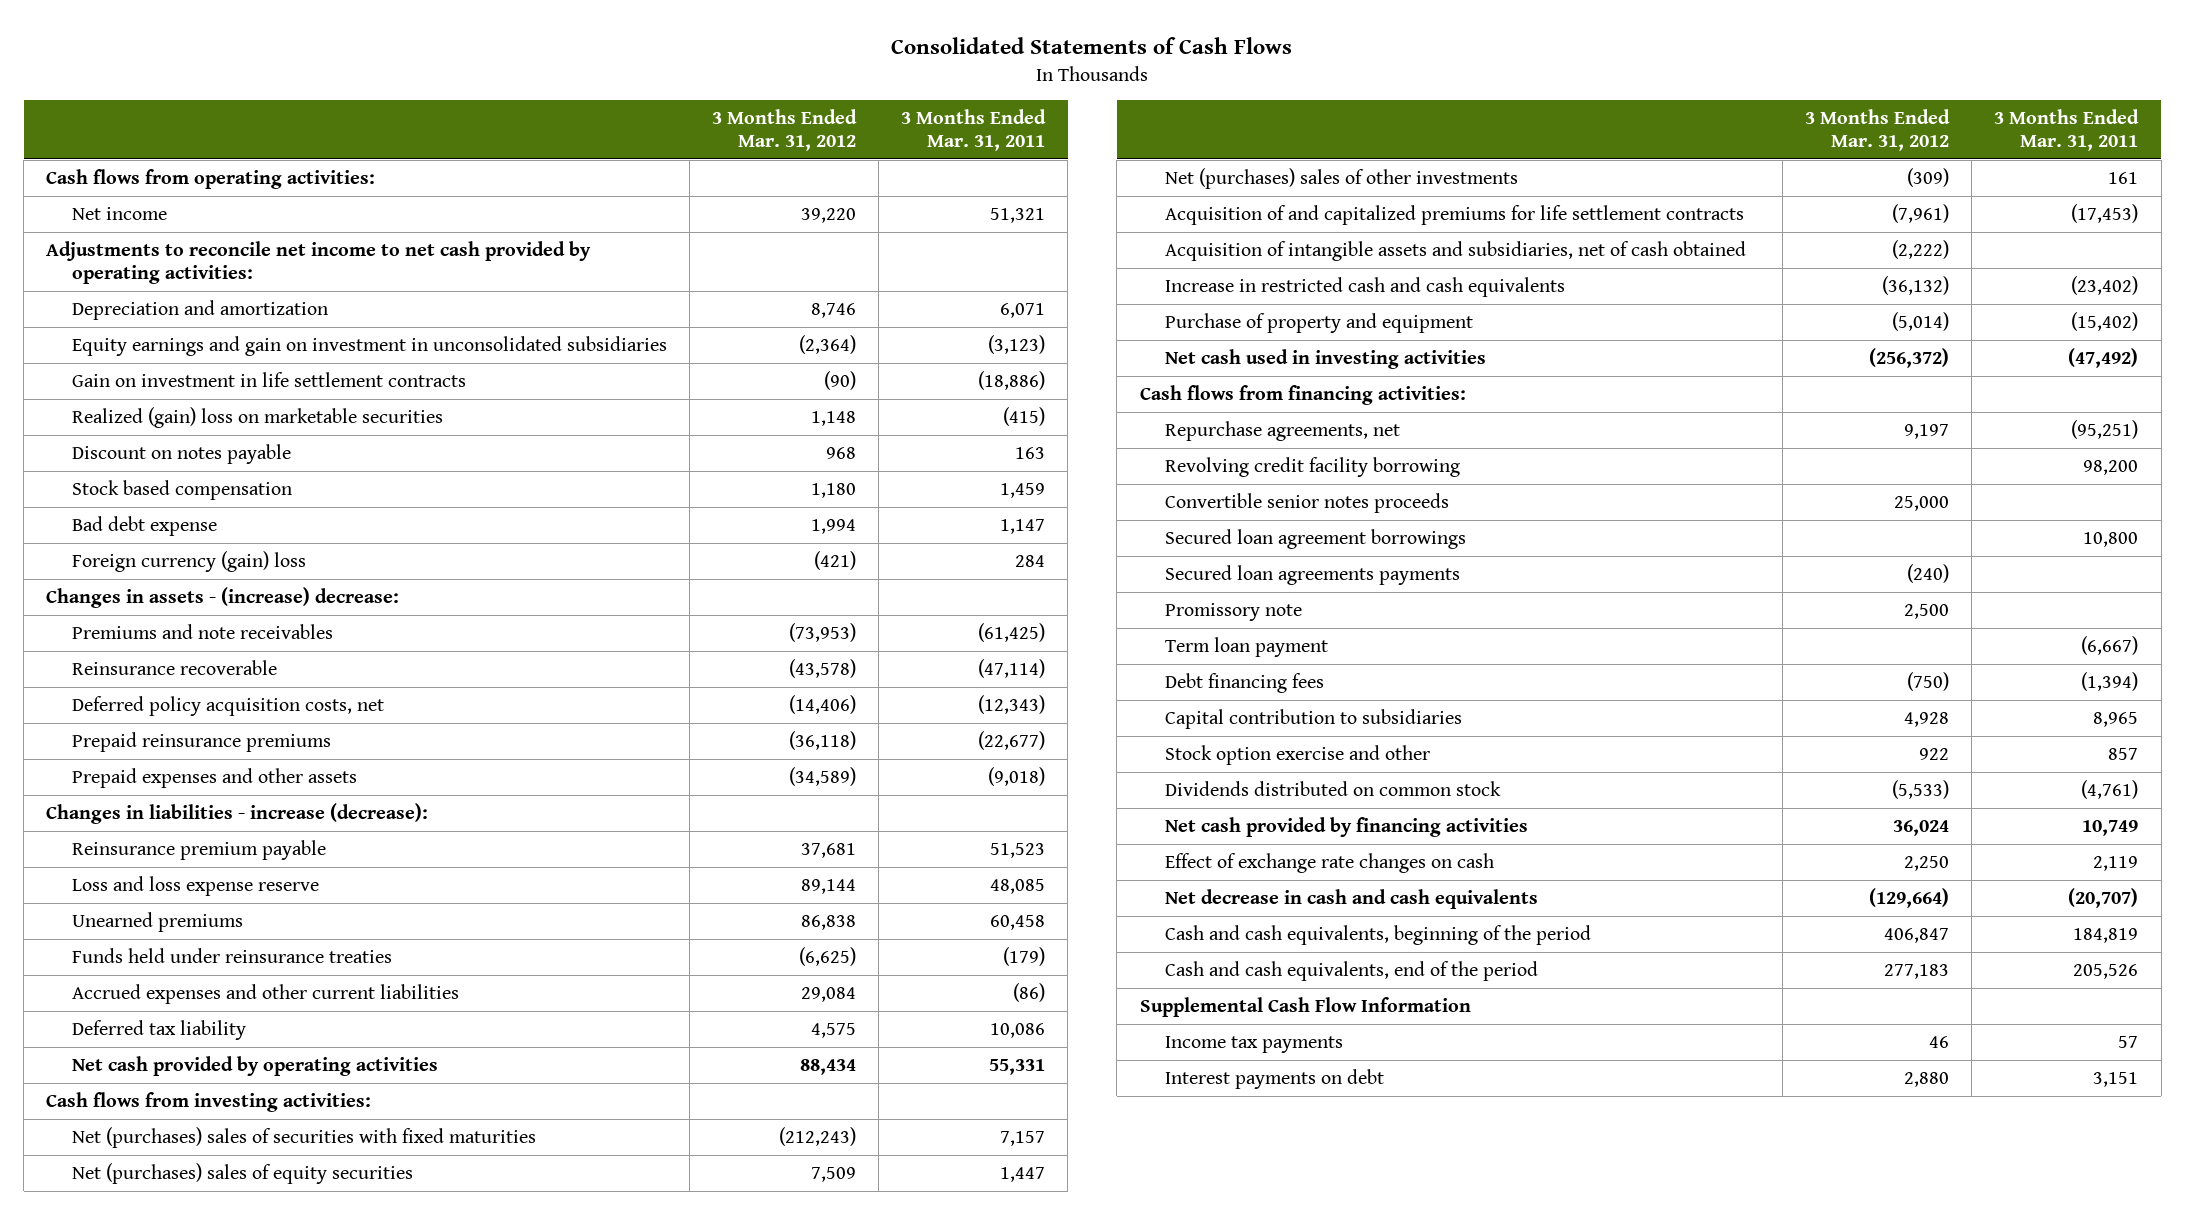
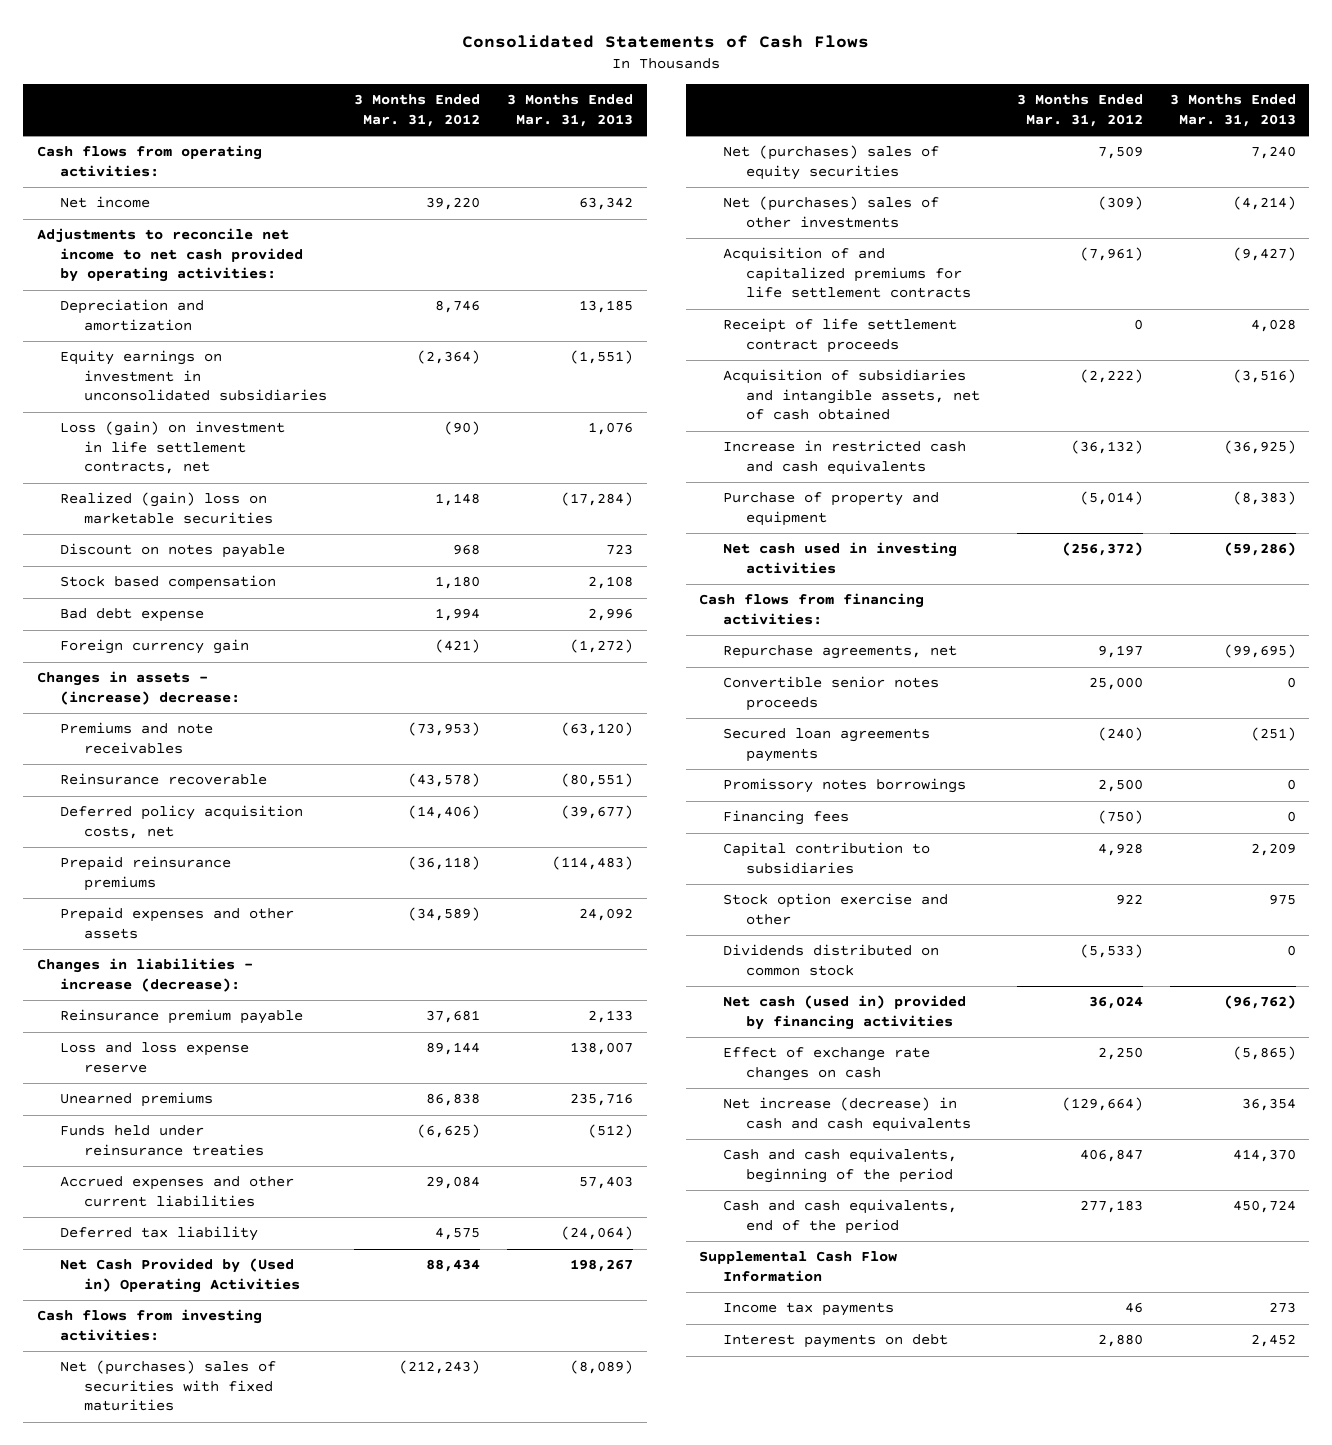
- | 3 Months Ended Mar. 31, 2012 | 3 Months Ended Mar. 31, 2011
+ | 3 Months Ended Mar. 31, 2012 | 3 Months Ended Mar. 31, 2013
- Equity earnings and gain on investment in unconsolidated subsidiaries | (2,364) | (3,123)
- Gain on investment in life settlement contracts | (90) | (18,886)
+ Equity earnings on investment in unconsolidated subsidiaries | (2,364) | (1,551)
+ Loss (gain) on investment in life settlement contracts, net | (90) | 1,076
- Foreign currency (gain) loss | (421) | 284
+ Foreign currency gain | (421) | (1,272)
- Net cash provided by operating activities | 88,434 | 55,331
+ Net Cash Provided by (Used in) Operating Activities | 88,434 | 198,267
- Acquisition of intangible assets and subsidiaries, net of cash obtained | (2,222) |
+ Receipt of life settlement contract proceeds | 0 | 4,028
+ Acquisition of subsidiaries and intangible assets, net of cash obtained | (2,222) | (3,516)
- Revolving credit facility borrowing | | 98,200
- Secured loan agreement borrowings | | 10,800
- Promissory note | 2,500 |
- Term loan payment | | (6,667)
- Debt financing fees | (750) | (1,394)
+ Promissory notes borrowings | 2,500 | 0
+ Financing fees | (750) | 0
- Net cash provided by financing activities | 36,024 | 10,749
+ Net cash (used in) provided by financing activities | 36,024 | (96,762)
- Net decrease in cash and cash equivalents | (129,664) | (20,707)
+ Net increase (decrease) in cash and cash equivalents | (129,664) | 36,354

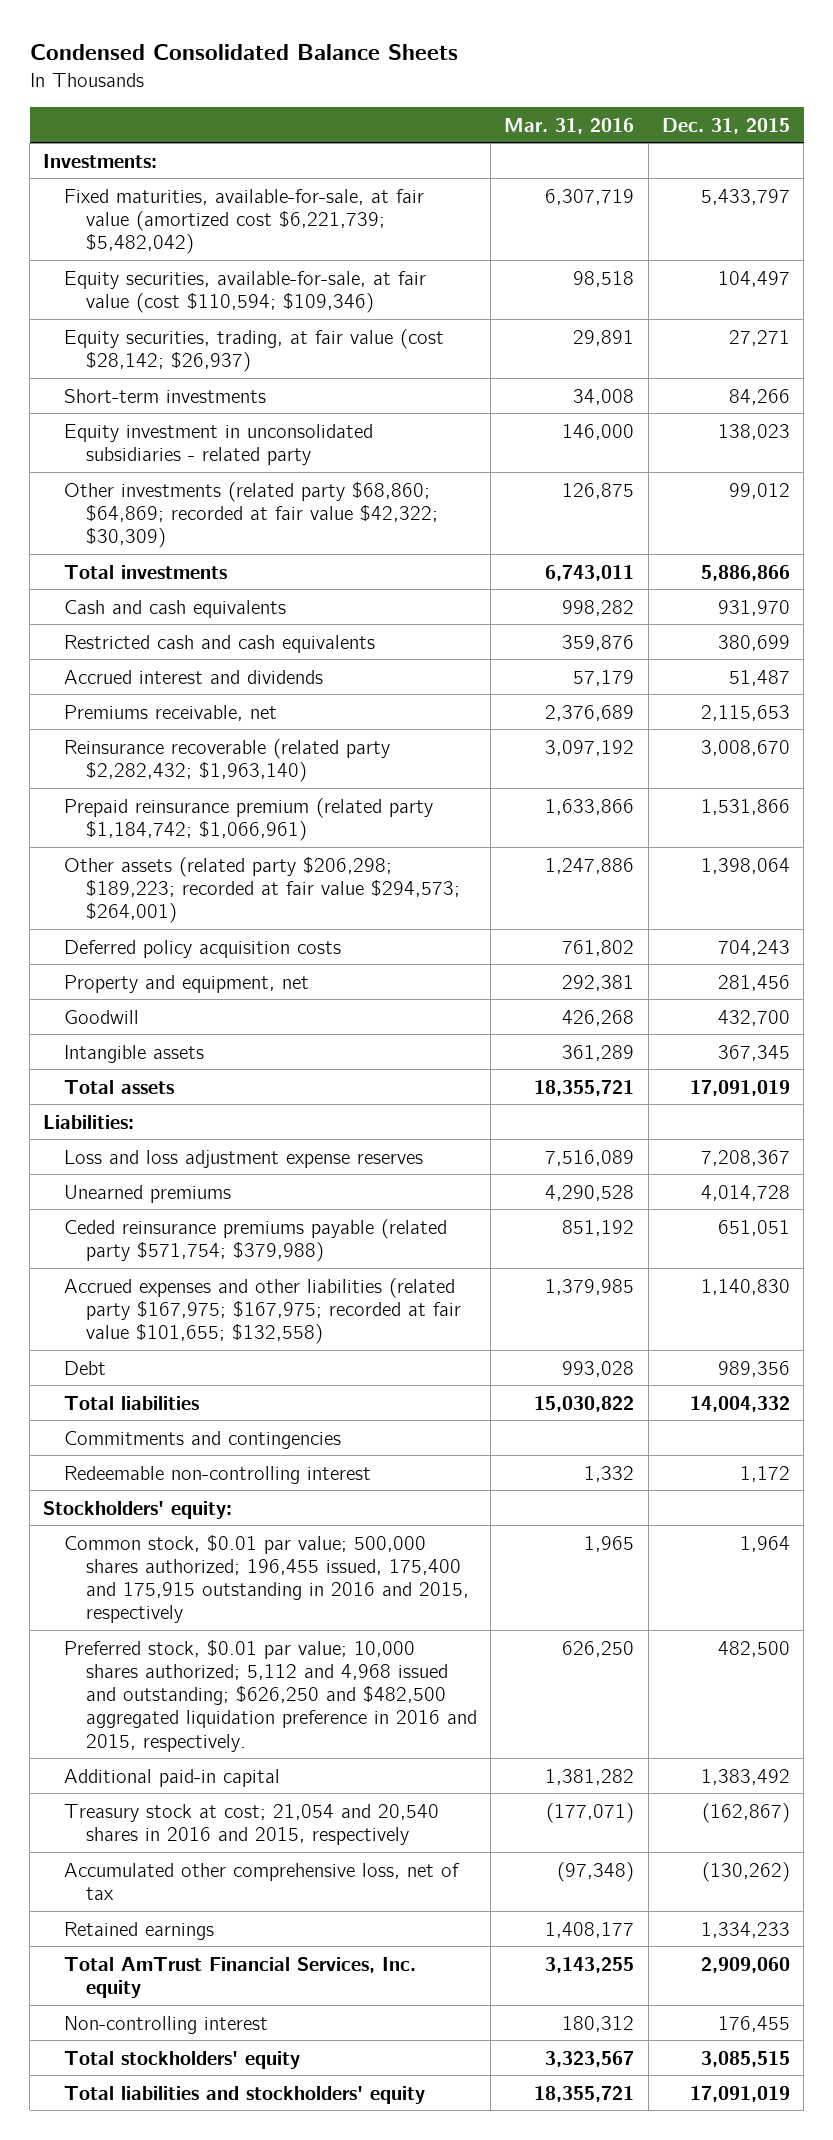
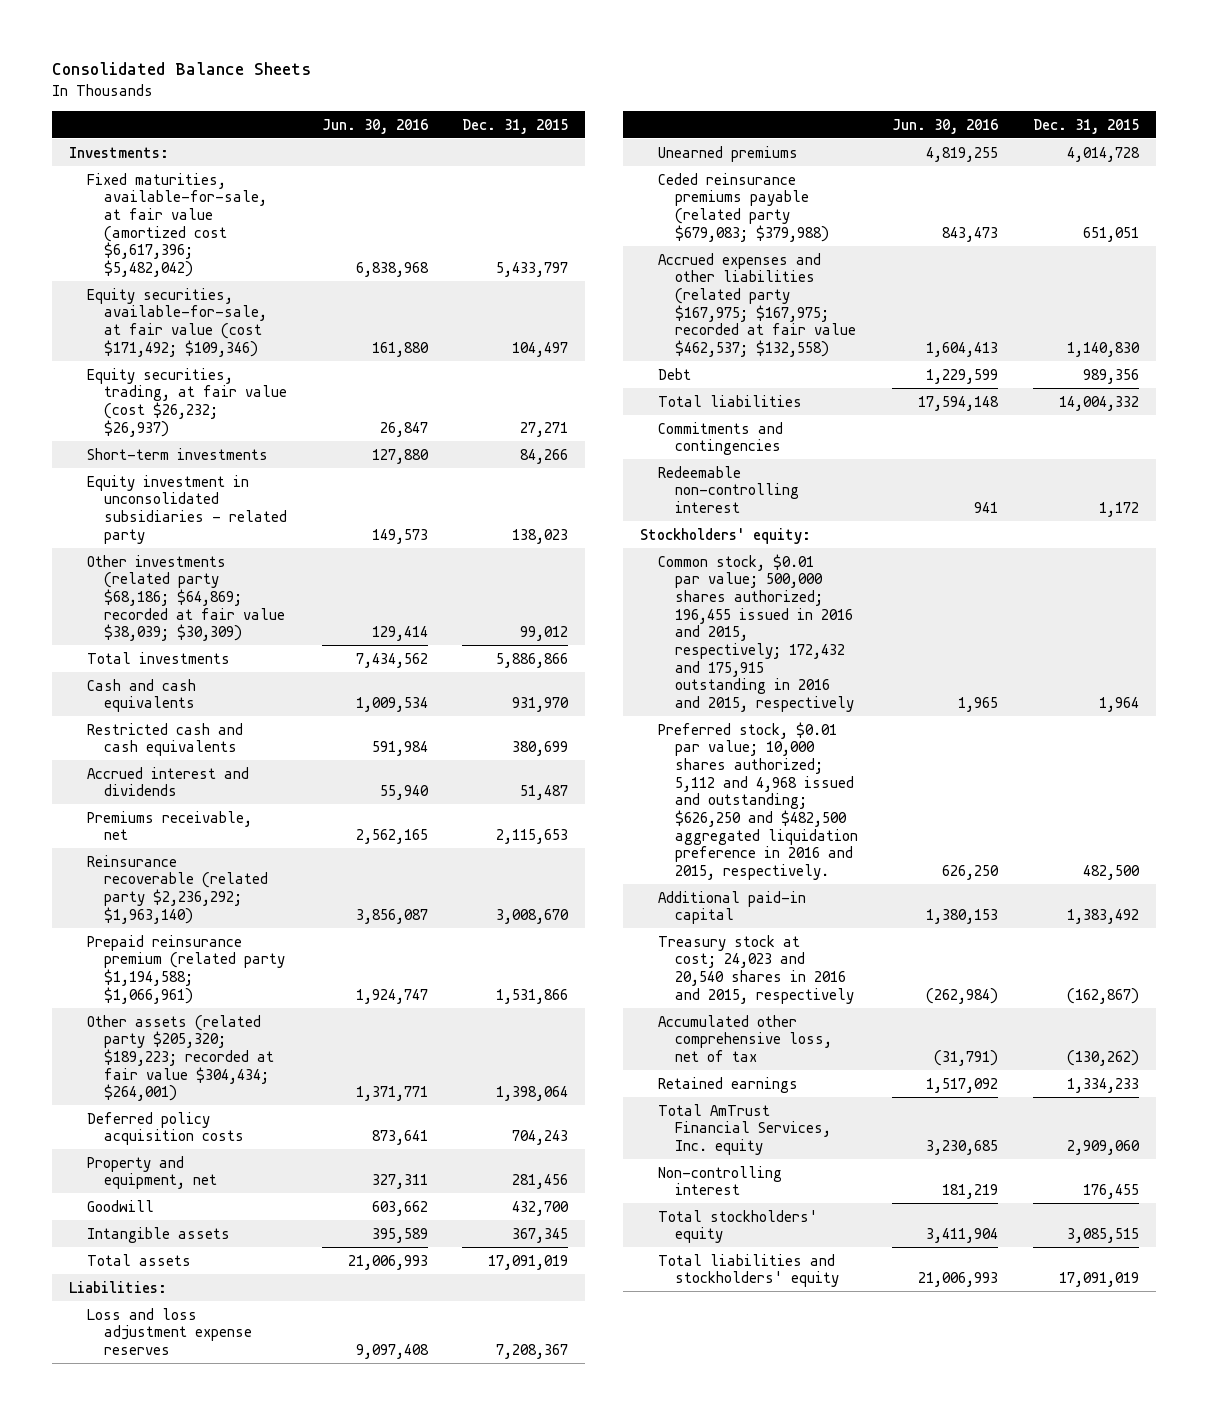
- Condensed Consolidated Balance Sheets
+ Consolidated Balance Sheets
- | Mar. 31, 2016 | Dec. 31, 2015
+ | Jun. 30, 2016 | Dec. 31, 2015
- Fixed maturities, available-for-sale, at fair value (amortized cost $6,221,739; $5,482,042) | 6,307,719 | 5,433,797
- Equity securities, available-for-sale, at fair value (cost $110,594; $109,346) | 98,518 | 104,497
- Equity securities, trading, at fair value (cost $28,142; $26,937) | 29,891 | 27,271
+ Fixed maturities, available-for-sale, at fair value (amortized cost $6,617,396; $5,482,042) | 6,838,968 | 5,433,797
+ Equity securities, available-for-sale, at fair value (cost $171,492; $109,346) | 161,880 | 104,497
+ Equity securities, trading, at fair value (cost $26,232; $26,937) | 26,847 | 27,271
- Other investments (related party $68,860; $64,869; recorded at fair value $42,322; $30,309) | 126,875 | 99,012
+ Other investments (related party $68,186; $64,869; recorded at fair value $38,039; $30,309) | 129,414 | 99,012
- Reinsurance recoverable (related party $2,282,432; $1,963,140) | 3,097,192 | 3,008,670
- Prepaid reinsurance premium (related party $1,184,742; $1,066,961) | 1,633,866 | 1,531,866
- Other assets (related party $206,298; $189,223; recorded at fair value $294,573; $264,001) | 1,247,886 | 1,398,064
+ Reinsurance recoverable (related party $2,236,292; $1,963,140) | 3,856,087 | 3,008,670
+ Prepaid reinsurance premium (related party $1,194,588; $1,066,961) | 1,924,747 | 1,531,866
+ Other assets (related party $205,320; $189,223; recorded at fair value $304,434; $264,001) | 1,371,771 | 1,398,064
- Ceded reinsurance premiums payable (related party $571,754; $379,988) | 851,192 | 651,051
- Accrued expenses and other liabilities (related party $167,975; $167,975; recorded at fair value $101,655; $132,558) | 1,379,985 | 1,140,830
+ Ceded reinsurance premiums payable (related party $679,083; $379,988) | 843,473 | 651,051
+ Accrued expenses and other liabilities (related party $167,975; $167,975; recorded at fair value $462,537; $132,558) | 1,604,413 | 1,140,830
- Common stock, $0.01 par value; 500,000 shares authorized; 196,455 issued, 175,400 and 175,915 outstanding in 2016 and 2015, respectively | 1,965 | 1,964
+ Common stock, $0.01 par value; 500,000 shares authorized; 196,455 issued in 2016 and 2015, respectively; 172,432 and 175,915 outstanding in 2016 and 2015, respectively | 1,965 | 1,964
- Treasury stock at cost; 21,054 and 20,540 shares in 2016 and 2015, respectively | (177,071) | (162,867)
+ Treasury stock at cost; 24,023 and 20,540 shares in 2016 and 2015, respectively | (262,984) | (162,867)

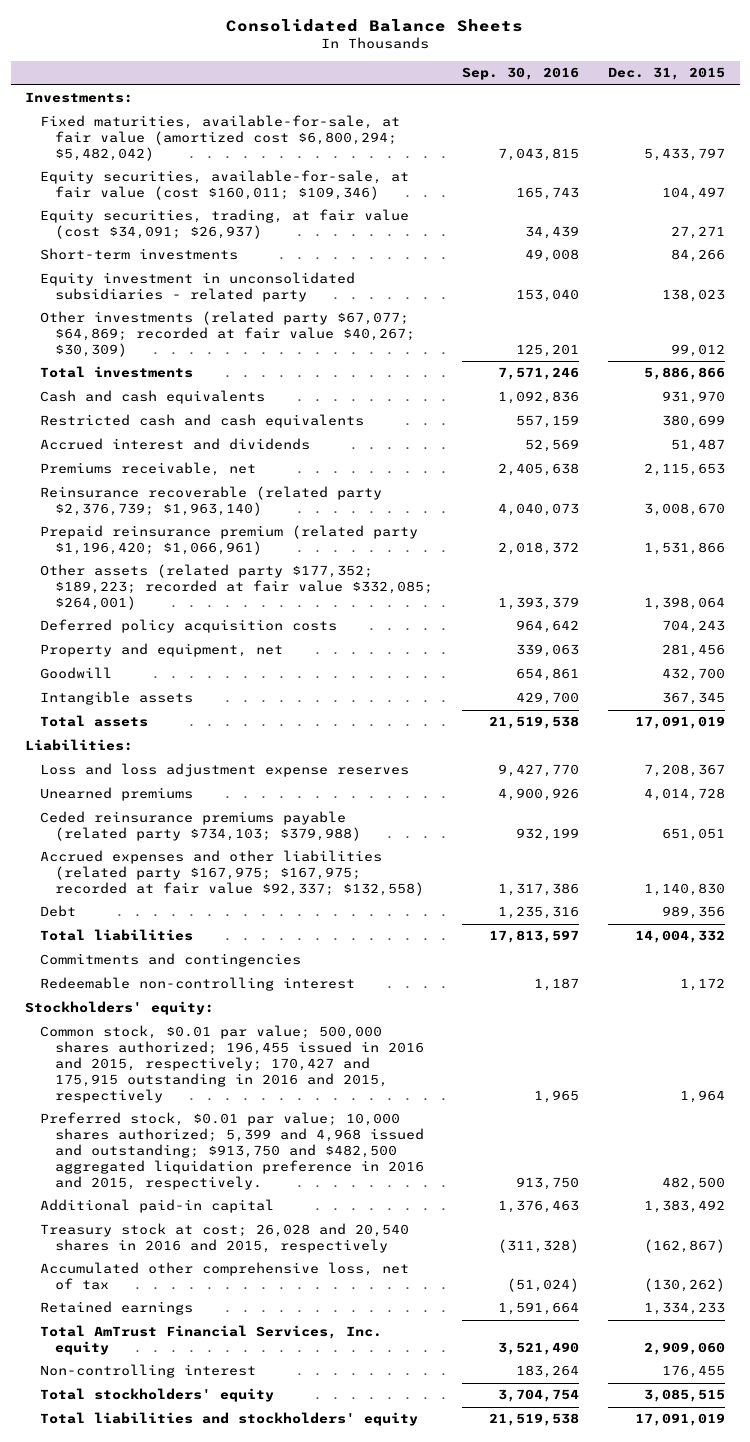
- | Jun. 30, 2016 | Dec. 31, 2015
+ | Sep. 30, 2016 | Dec. 31, 2015
- Fixed maturities, available-for-sale, at fair value (amortized cost $6,617,396; $5,482,042) | 6,838,968 | 5,433,797
- Equity securities, available-for-sale, at fair value (cost $171,492; $109,346) | 161,880 | 104,497
- Equity securities, trading, at fair value (cost $26,232; $26,937) | 26,847 | 27,271
+ Fixed maturities, available-for-sale, at fair value (amortized cost $6,800,294; $5,482,042) | 7,043,815 | 5,433,797
+ Equity securities, available-for-sale, at fair value (cost $160,011; $109,346) | 165,743 | 104,497
+ Equity securities, trading, at fair value (cost $34,091; $26,937) | 34,439 | 27,271
- Other investments (related party $68,186; $64,869; recorded at fair value $38,039; $30,309) | 129,414 | 99,012
+ Other investments (related party $67,077; $64,869; recorded at fair value $40,267; $30,309) | 125,201 | 99,012
- Reinsurance recoverable (related party $2,236,292; $1,963,140) | 3,856,087 | 3,008,670
- Prepaid reinsurance premium (related party $1,194,588; $1,066,961) | 1,924,747 | 1,531,866
- Other assets (related party $205,320; $189,223; recorded at fair value $304,434; $264,001) | 1,371,771 | 1,398,064
+ Reinsurance recoverable (related party $2,376,739; $1,963,140) | 4,040,073 | 3,008,670
+ Prepaid reinsurance premium (related party $1,196,420; $1,066,961) | 2,018,372 | 1,531,866
+ Other assets (related party $177,352; $189,223; recorded at fair value $332,085; $264,001) | 1,393,379 | 1,398,064
- Ceded reinsurance premiums payable (related party $679,083; $379,988) | 843,473 | 651,051
- Accrued expenses and other liabilities (related party $167,975; $167,975; recorded at fair value $462,537; $132,558) | 1,604,413 | 1,140,830
+ Ceded reinsurance premiums payable (related party $734,103; $379,988) | 932,199 | 651,051
+ Accrued expenses and other liabilities (related party $167,975; $167,975; recorded at fair value $92,337; $132,558) | 1,317,386 | 1,140,830
- Common stock, $0.01 par value; 500,000 shares authorized; 196,455 issued in 2016 and 2015, respectively; 172,432 and 175,915 outstanding in 2016 and 2015, respectively | 1,965 | 1,964
- Preferred stock, $0.01 par value; 10,000 shares authorized; 5,112 and 4,968 issued and outstanding; $626,250 and $482,500 aggregated liquidation preference in 2016 and 2015, respectively. | 626,250 | 482,500
+ Common stock, $0.01 par value; 500,000 shares authorized; 196,455 issued in 2016 and 2015, respectively; 170,427 and 175,915 outstanding in 2016 and 2015, respectively | 1,965 | 1,964
+ Preferred stock, $0.01 par value; 10,000 shares authorized; 5,399 and 4,968 issued and outstanding; $913,750 and $482,500 aggregated liquidation preference in 2016 and 2015, respectively. | 913,750 | 482,500
- Treasury stock at cost; 24,023 and 20,540 shares in 2016 and 2015, respectively | (262,984) | (162,867)
+ Treasury stock at cost; 26,028 and 20,540 shares in 2016 and 2015, respectively | (311,328) | (162,867)

